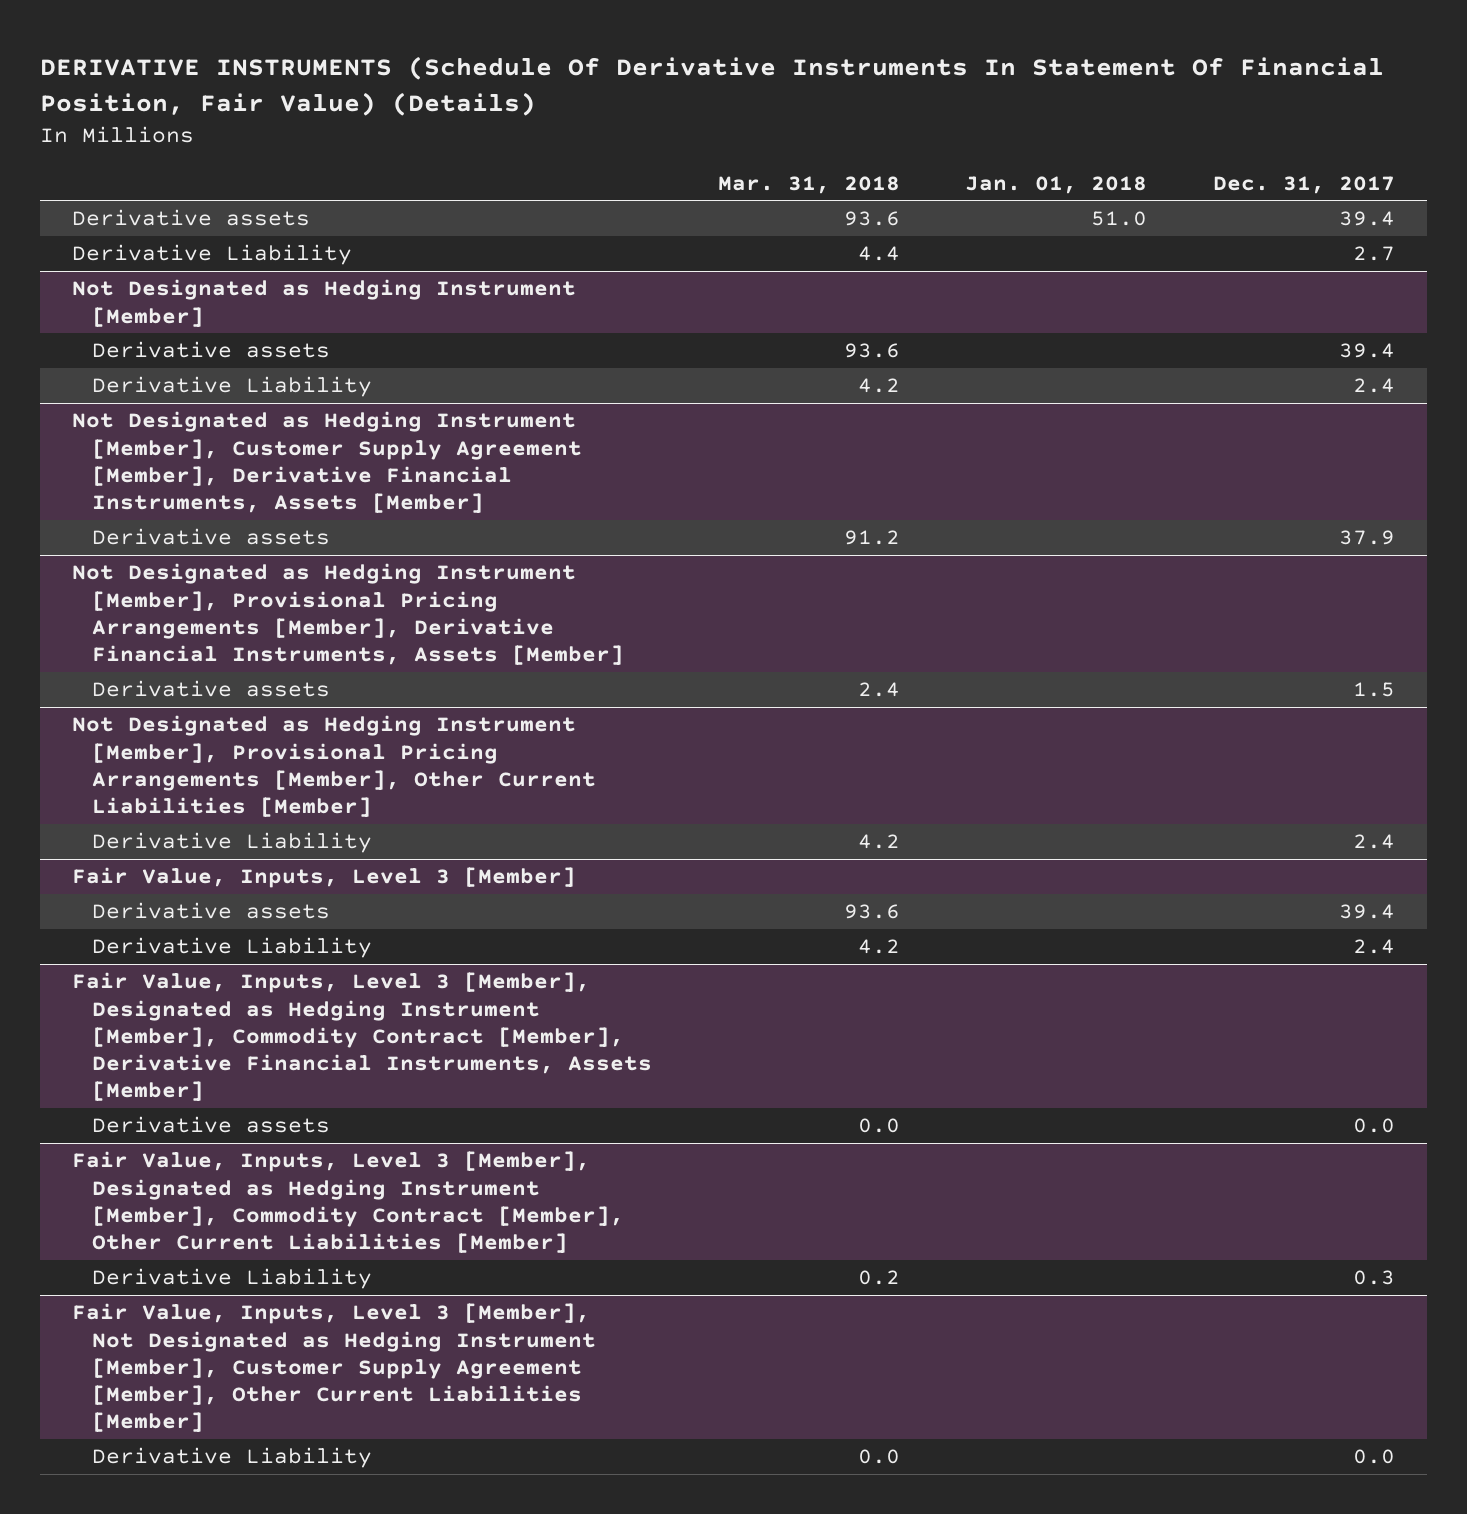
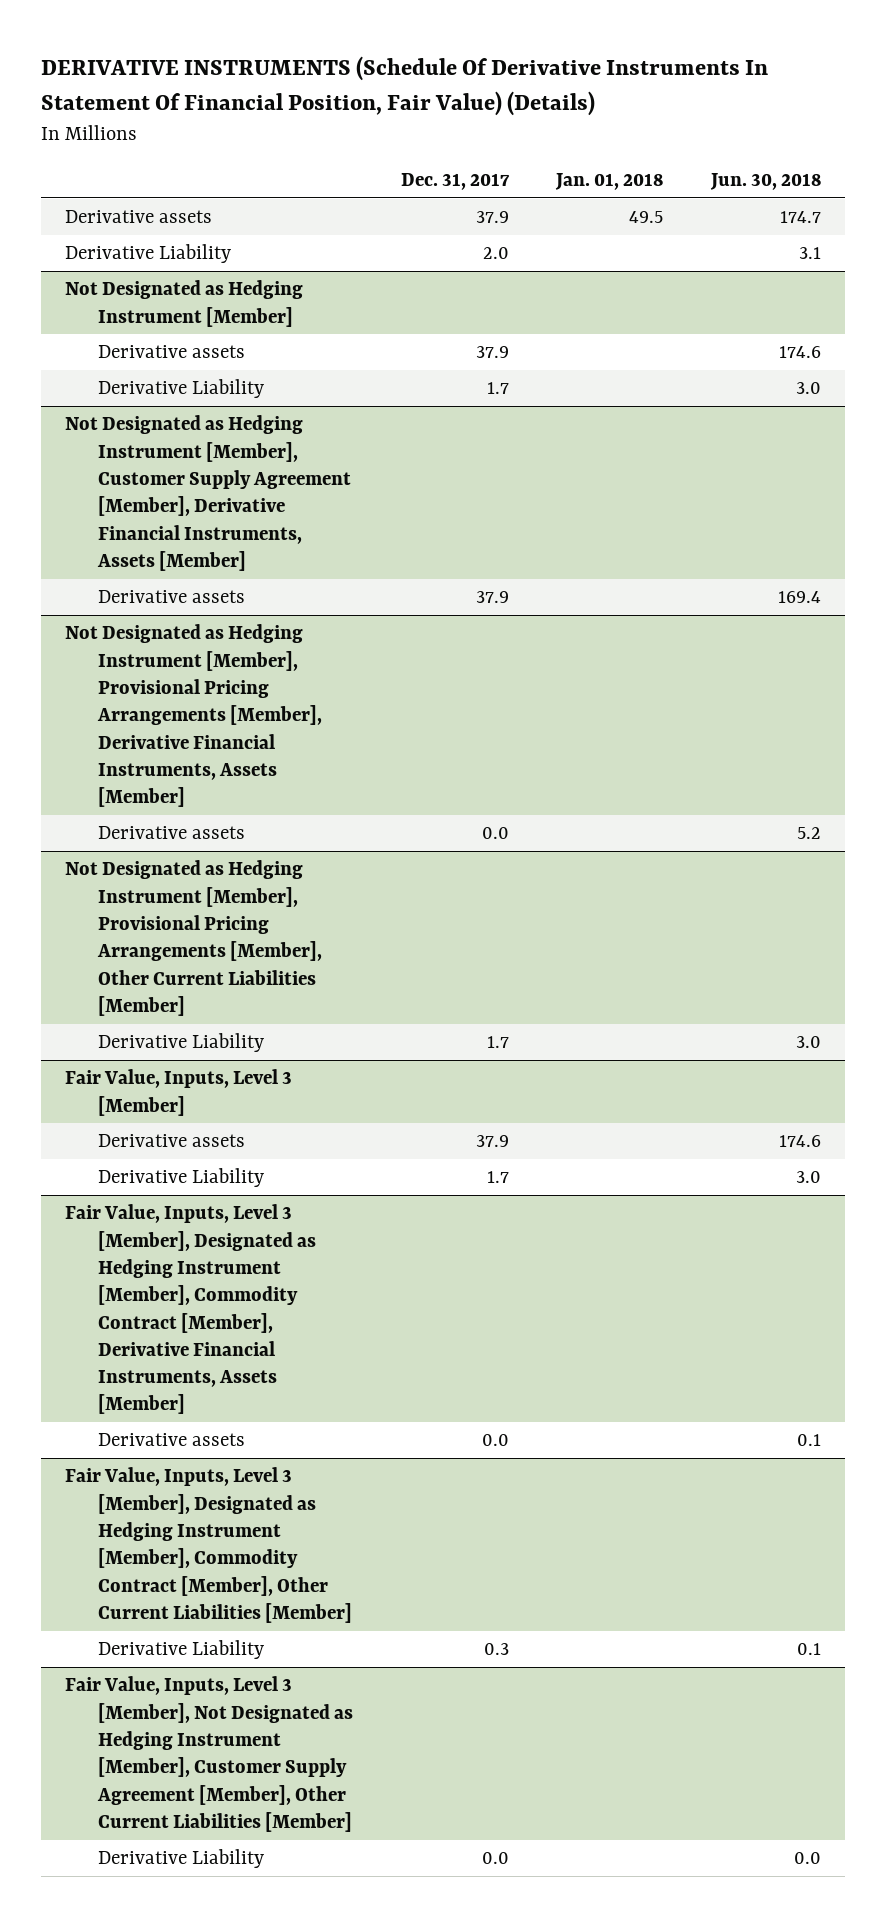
- | Mar. 31, 2018 | Jan. 01, 2018 | Dec. 31, 2017
+ | Dec. 31, 2017 | Jan. 01, 2018 | Jun. 30, 2018
- Derivative assets | 93.6 | 51.0 | 39.4
- Derivative Liability | 4.4 | | 2.7
+ Derivative assets | 37.9 | 49.5 | 174.7
+ Derivative Liability | 2.0 | | 3.1
@ Not Designated as Hedging Instrument [Member]
- Derivative assets | 93.6 | | 39.4
- Derivative Liability | 4.2 | | 2.4
+ Derivative assets | 37.9 | | 174.6
+ Derivative Liability | 1.7 | | 3.0
@ Not Designated as Hedging Instrument [Member], Provisional Pricing Arrangements [Member], Derivative Financial Instruments, Assets [Member]
- Derivative assets | 2.4 | | 1.5
+ Derivative assets | 0.0 | | 5.2
@ Not Designated as Hedging Instrument [Member], Provisional Pricing Arrangements [Member], Other Current Liabilities [Member]
- Derivative Liability | 4.2 | | 2.4
+ Derivative Liability | 1.7 | | 3.0
@ Fair Value, Inputs, Level 3 [Member]
- Derivative assets | 93.6 | | 39.4
- Derivative Liability | 4.2 | | 2.4
+ Derivative assets | 37.9 | | 174.6
+ Derivative Liability | 1.7 | | 3.0

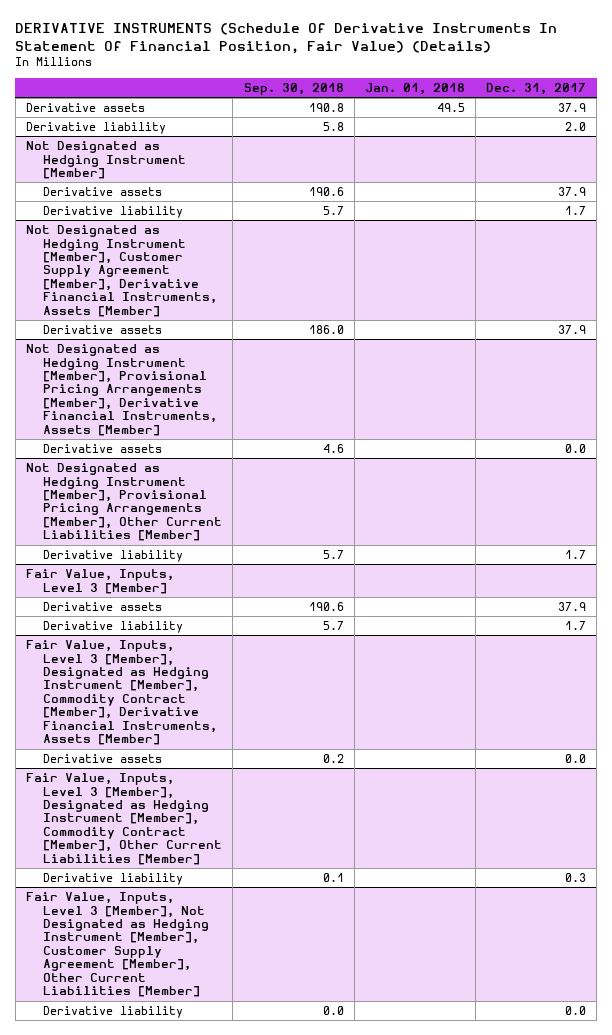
- | Dec. 31, 2017 | Jan. 01, 2018 | Jun. 30, 2018
+ | Sep. 30, 2018 | Jan. 01, 2018 | Dec. 31, 2017
- Derivative Liability | 2.0 | | 3.1
+ Derivative liability | 5.8 | | 2.0
@ Not Designated as Hedging Instrument [Member]
- Derivative Liability | 1.7 | | 3.0
+ Derivative liability | 5.7 | | 1.7
@ Not Designated as Hedging Instrument [Member], Provisional Pricing Arrangements [Member], Other Current Liabilities [Member]
- Derivative Liability | 1.7 | | 3.0
+ Derivative liability | 5.7 | | 1.7
@ Fair Value, Inputs, Level 3 [Member]
- Derivative Liability | 1.7 | | 3.0
+ Derivative liability | 5.7 | | 1.7
@ Fair Value, Inputs, Level 3 [Member], Designated as Hedging Instrument [Member], Commodity Contract [Member], Other Current Liabilities [Member]
- Derivative Liability | 0.3 | | 0.1
+ Derivative liability | 0.1 | | 0.3
@ Fair Value, Inputs, Level 3 [Member], Not Designated as Hedging Instrument [Member], Customer Supply Agreement [Member], Other Current Liabilities [Member]
- Derivative Liability | 0.0 | | 0.0
+ Derivative liability | 0.0 | | 0.0

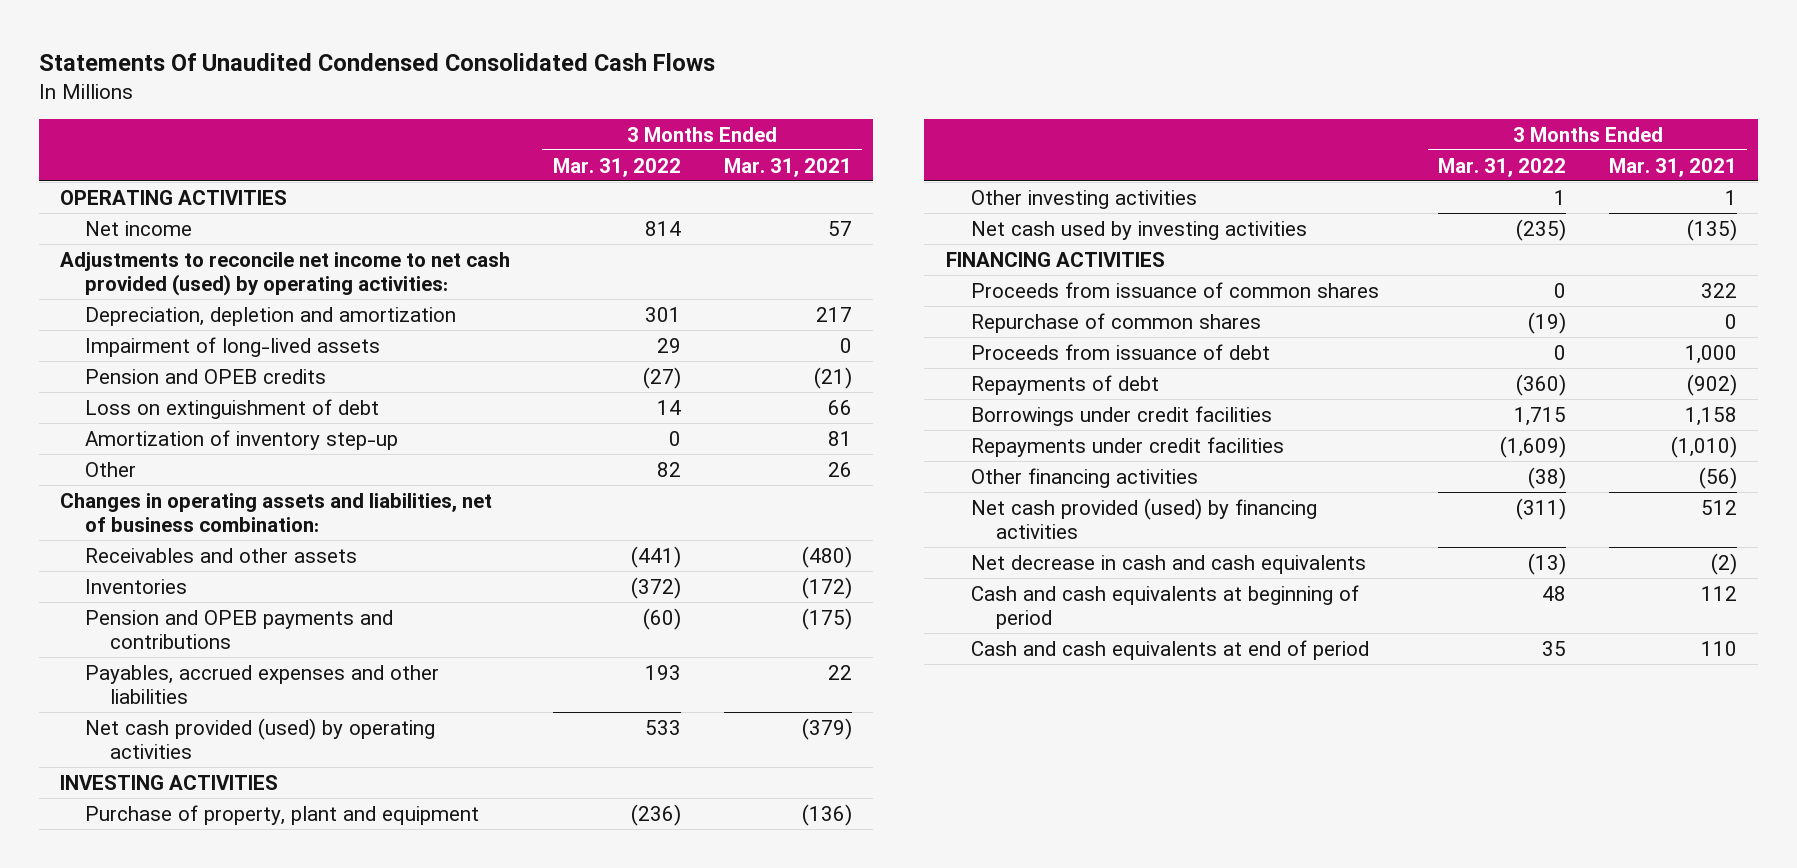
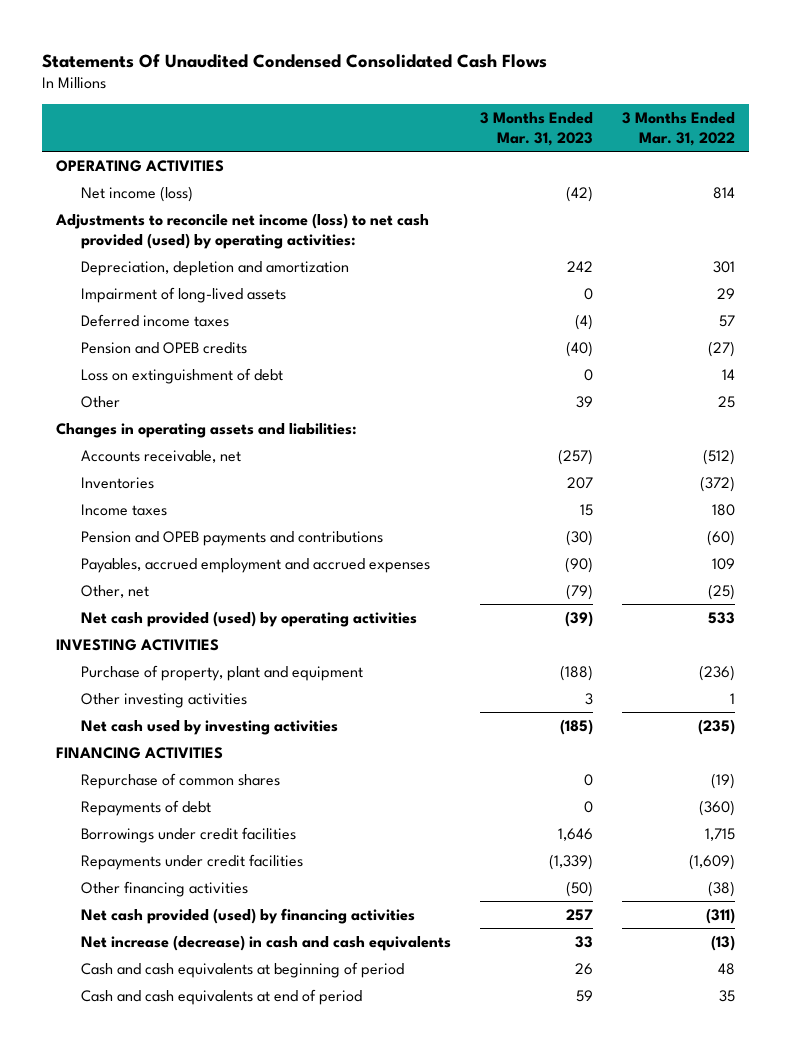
- | 3 Months Ended Mar. 31, 2022 | 3 Months Ended Mar. 31, 2021
+ | 3 Months Ended Mar. 31, 2023 | 3 Months Ended Mar. 31, 2022
- Net income | 814 | 57
- Adjustments to reconcile net income to net cash provided (used) by operating activities:
+ Net income (loss) | (42) | 814
+ Adjustments to reconcile net income (loss) to net cash provided (used) by operating activities:
+ Deferred income taxes | (4) | 57
- Amortization of inventory step-up | 0 | 81
- Other | 82 | 26
- Changes in operating assets and liabilities, net of business combination:
- Receivables and other assets | (441) | (480)
+ Other | 39 | 25
+ Changes in operating assets and liabilities:
+ Accounts receivable, net | (257) | (512)
+ Income taxes | 15 | 180
- Payables, accrued expenses and other liabilities | 193 | 22
+ Payables, accrued employment and accrued expenses | (90) | 109
+ Other, net | (79) | (25)
- Proceeds from issuance of common shares | 0 | 322
- Proceeds from issuance of debt | 0 | 1,000
- Net decrease in cash and cash equivalents | (13) | (2)
+ Net increase (decrease) in cash and cash equivalents | 33 | (13)

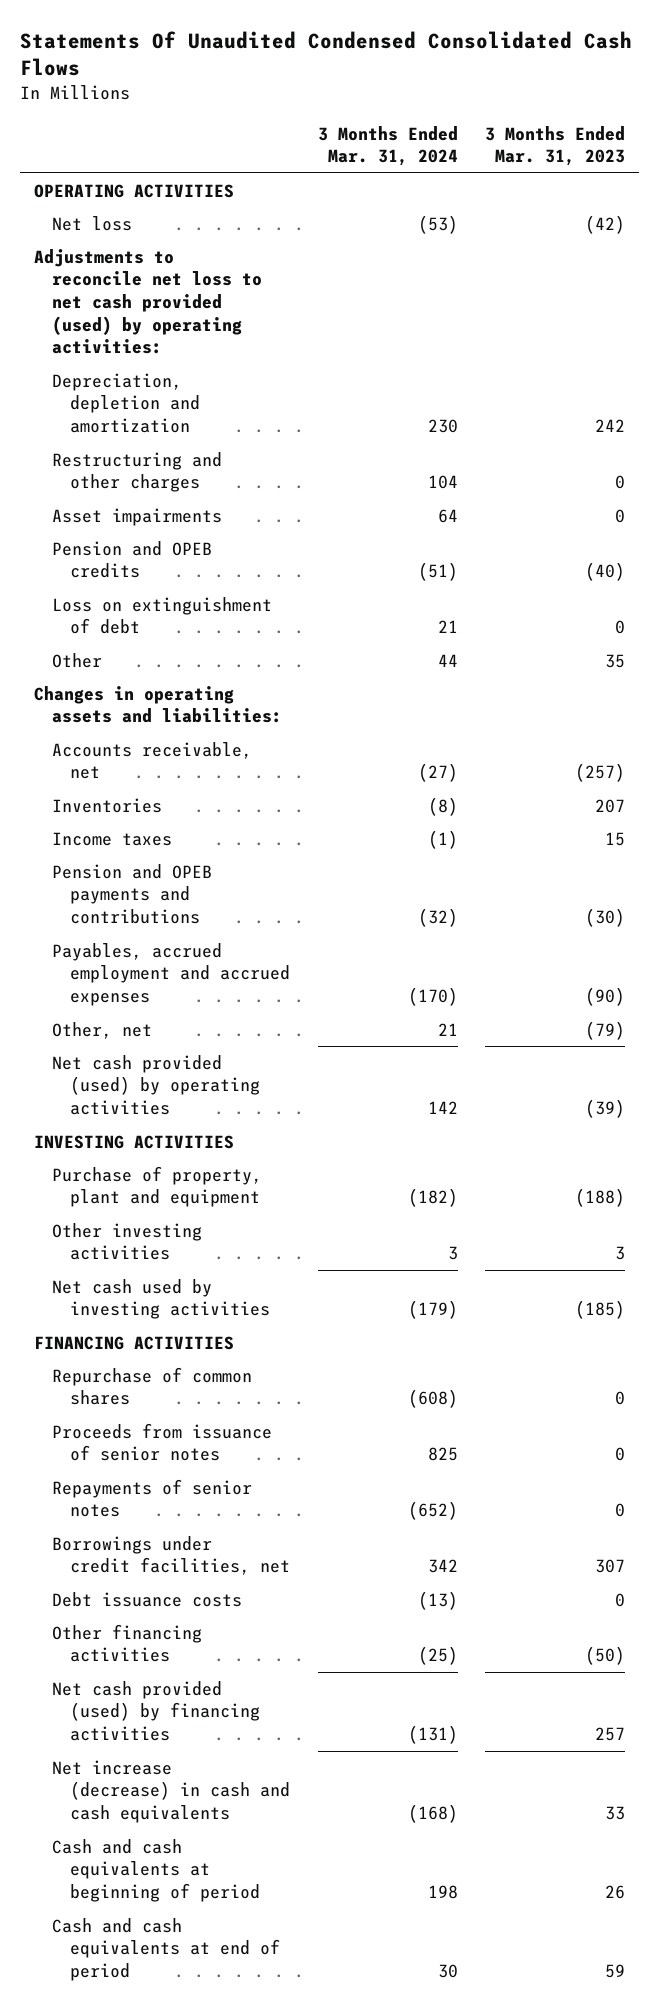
- | 3 Months Ended Mar. 31, 2023 | 3 Months Ended Mar. 31, 2022
+ | 3 Months Ended Mar. 31, 2024 | 3 Months Ended Mar. 31, 2023
- Net income (loss) | (42) | 814
- Adjustments to reconcile net income (loss) to net cash provided (used) by operating activities:
+ Net loss | (53) | (42)
+ Adjustments to reconcile net loss to net cash provided (used) by operating activities:
- Impairment of long-lived assets | 0 | 29
- Deferred income taxes | (4) | 57
+ Restructuring and other charges | 104 | 0
+ Asset impairments | 64 | 0
- Other | 39 | 25
+ Other | 44 | 35
- Repayments of debt | 0 | (360)
- Borrowings under credit facilities | 1,646 | 1,715
- Repayments under credit facilities | (1,339) | (1,609)
+ Proceeds from issuance of senior notes | 825 | 0
+ Repayments of senior notes | (652) | 0
+ Borrowings under credit facilities, net | 342 | 307
+ Debt issuance costs | (13) | 0

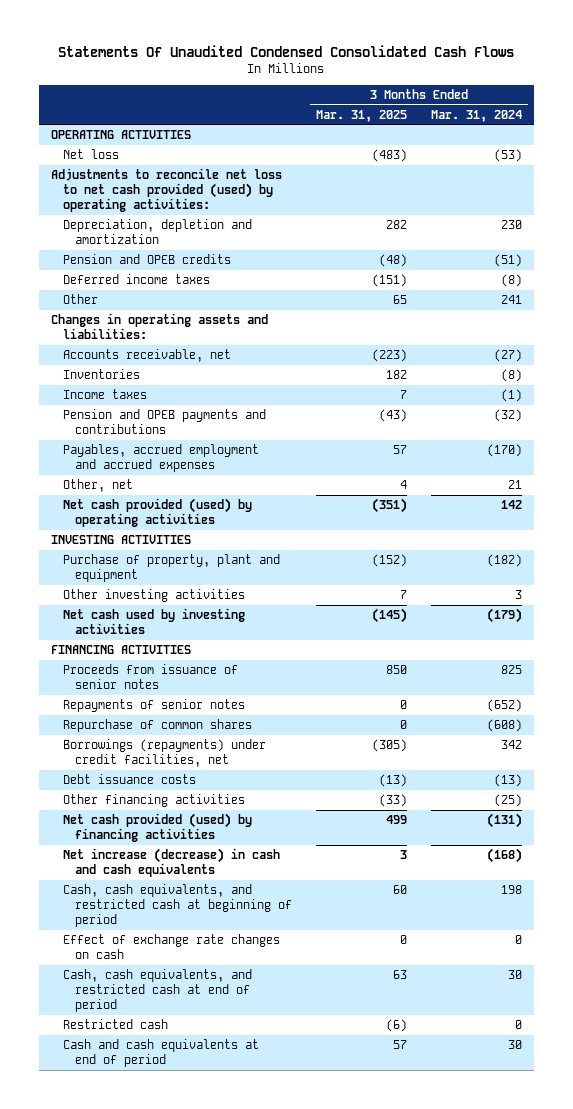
- | 3 Months Ended Mar. 31, 2024 | 3 Months Ended Mar. 31, 2023
+ | 3 Months Ended Mar. 31, 2025 | 3 Months Ended Mar. 31, 2024
- Restructuring and other charges | 104 | 0
- Asset impairments | 64 | 0
- Loss on extinguishment of debt | 21 | 0
- Other | 44 | 35
+ Deferred income taxes | (151) | (8)
+ Other | 65 | 241
- Borrowings under credit facilities, net | 342 | 307
moved down: Repurchase of common shares | 0 | (608)
+ Borrowings (repayments) under credit facilities, net | (305) | 342
- Cash and cash equivalents at beginning of period | 198 | 26
+ Cash, cash equivalents, and restricted cash at beginning of period | 60 | 198
+ Effect of exchange rate changes on cash | 0 | 0
+ Cash, cash equivalents, and restricted cash at end of period | 63 | 30
+ Restricted cash | (6) | 0

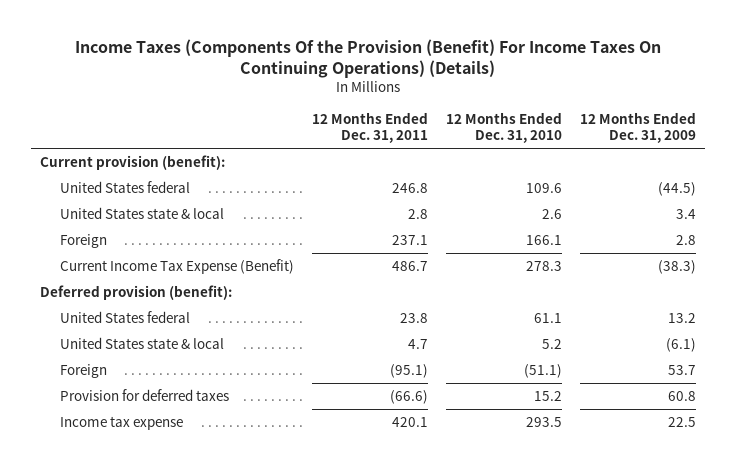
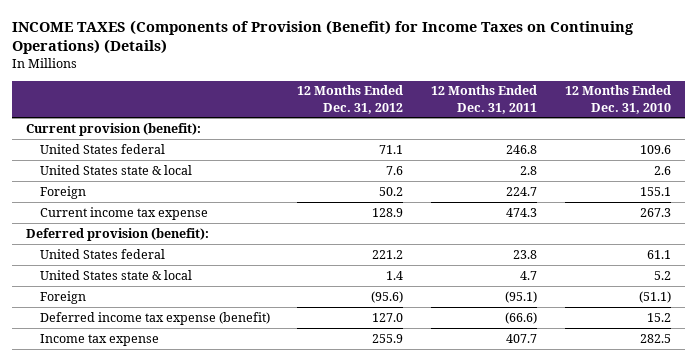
- Income Taxes (Components Of the Provision (Benefit) For Income Taxes On Continuing Operations) (Details)
+ INCOME TAXES (Components of Provision (Benefit) for Income Taxes on Continuing Operations) (Details)
- | 12 Months Ended Dec. 31, 2011 | 12 Months Ended Dec. 31, 2010 | 12 Months Ended Dec. 31, 2009
+ | 12 Months Ended Dec. 31, 2012 | 12 Months Ended Dec. 31, 2011 | 12 Months Ended Dec. 31, 2010
- Foreign | 237.1 | 166.1 | 2.8
- Current Income Tax Expense (Benefit) | 486.7 | 278.3 | (38.3)
+ Foreign | 50.2 | 224.7 | 155.1
+ Current income tax expense | 128.9 | 474.3 | 267.3
- Provision for deferred taxes | (66.6) | 15.2 | 60.8
- Income tax expense | 420.1 | 293.5 | 22.5
+ Deferred income tax expense (benefit) | 127.0 | (66.6) | 15.2
+ Income tax expense | 255.9 | 407.7 | 282.5

